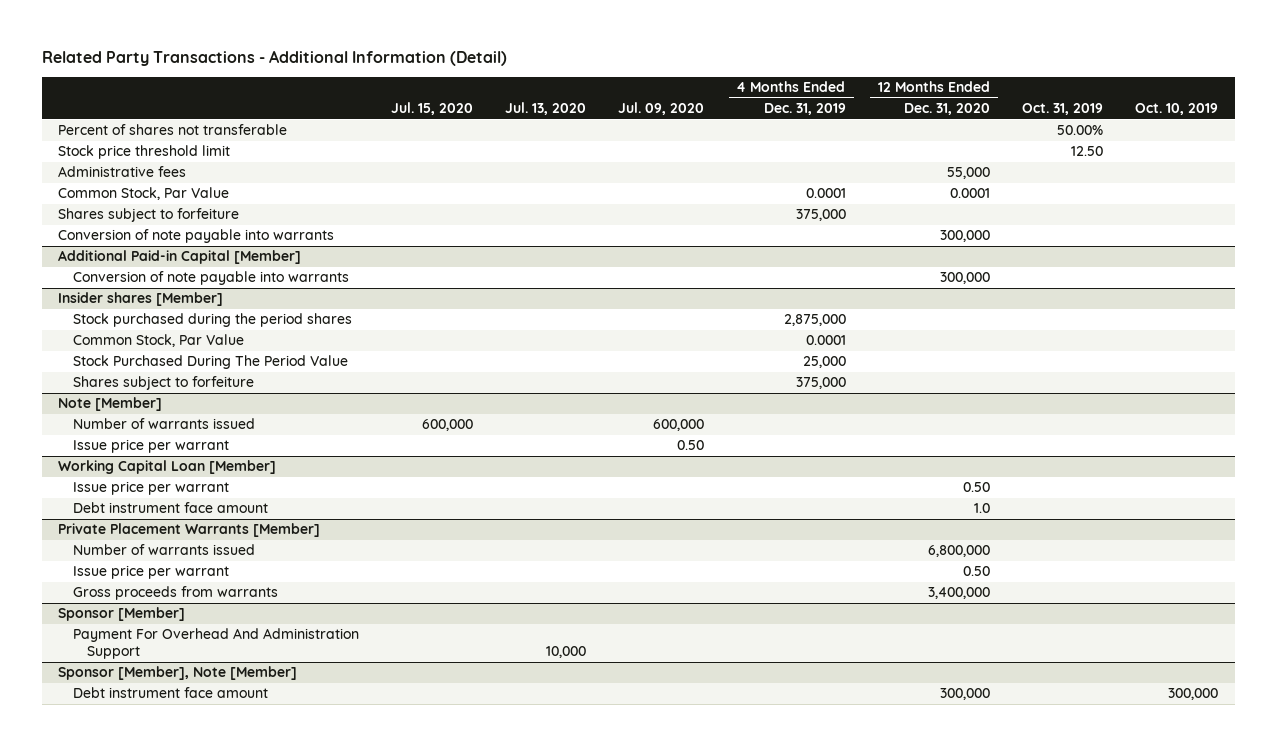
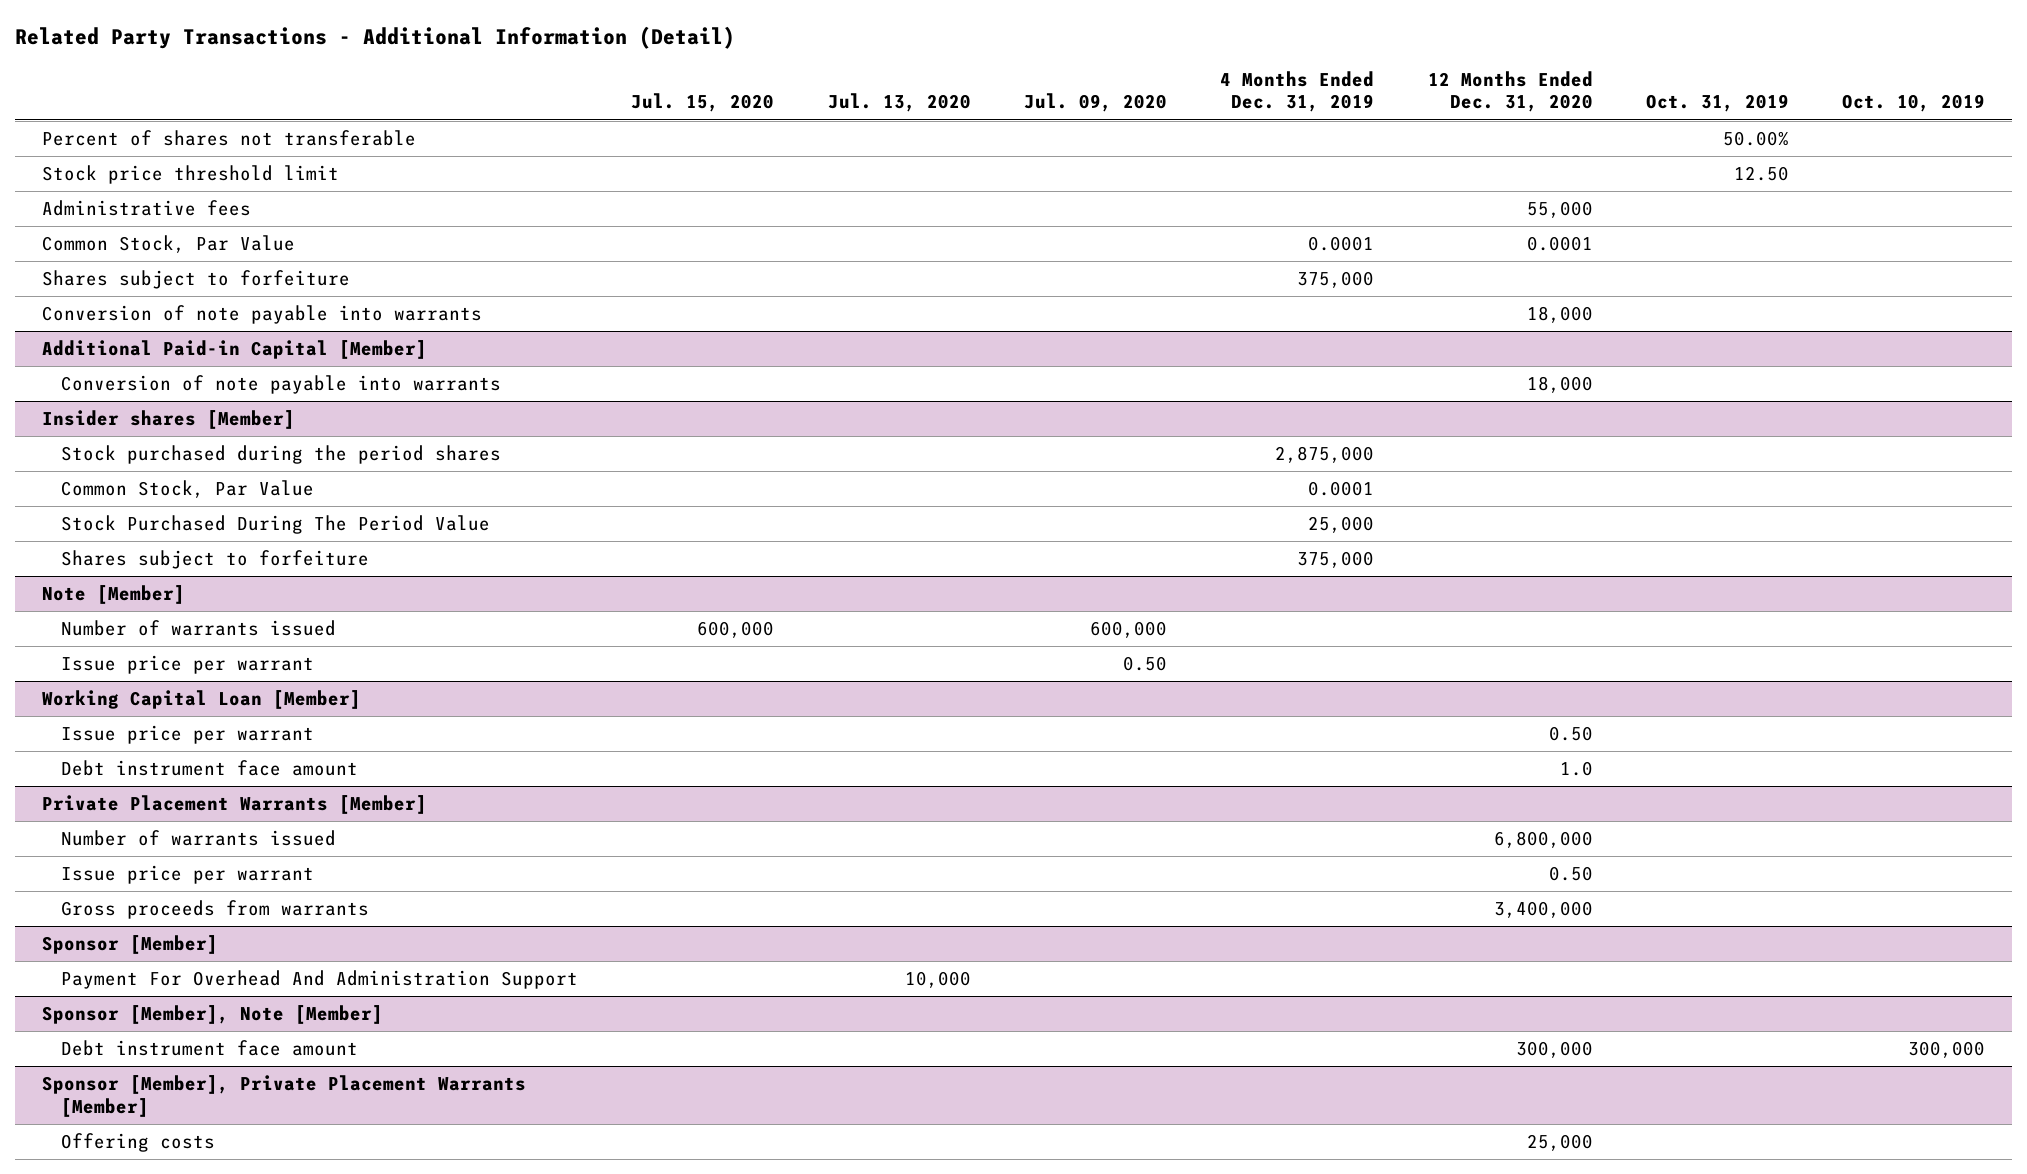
- Conversion of note payable into warrants | | | | | 300,000 | |
+ Conversion of note payable into warrants | | | | | 18,000 | |
@ Additional Paid-in Capital [Member]
- Conversion of note payable into warrants | | | | | 300,000 | |
+ Conversion of note payable into warrants | | | | | 18,000 | |
+ Sponsor [Member], Private Placement Warrants [Member]
+ Offering costs | | | | | 25,000 | |

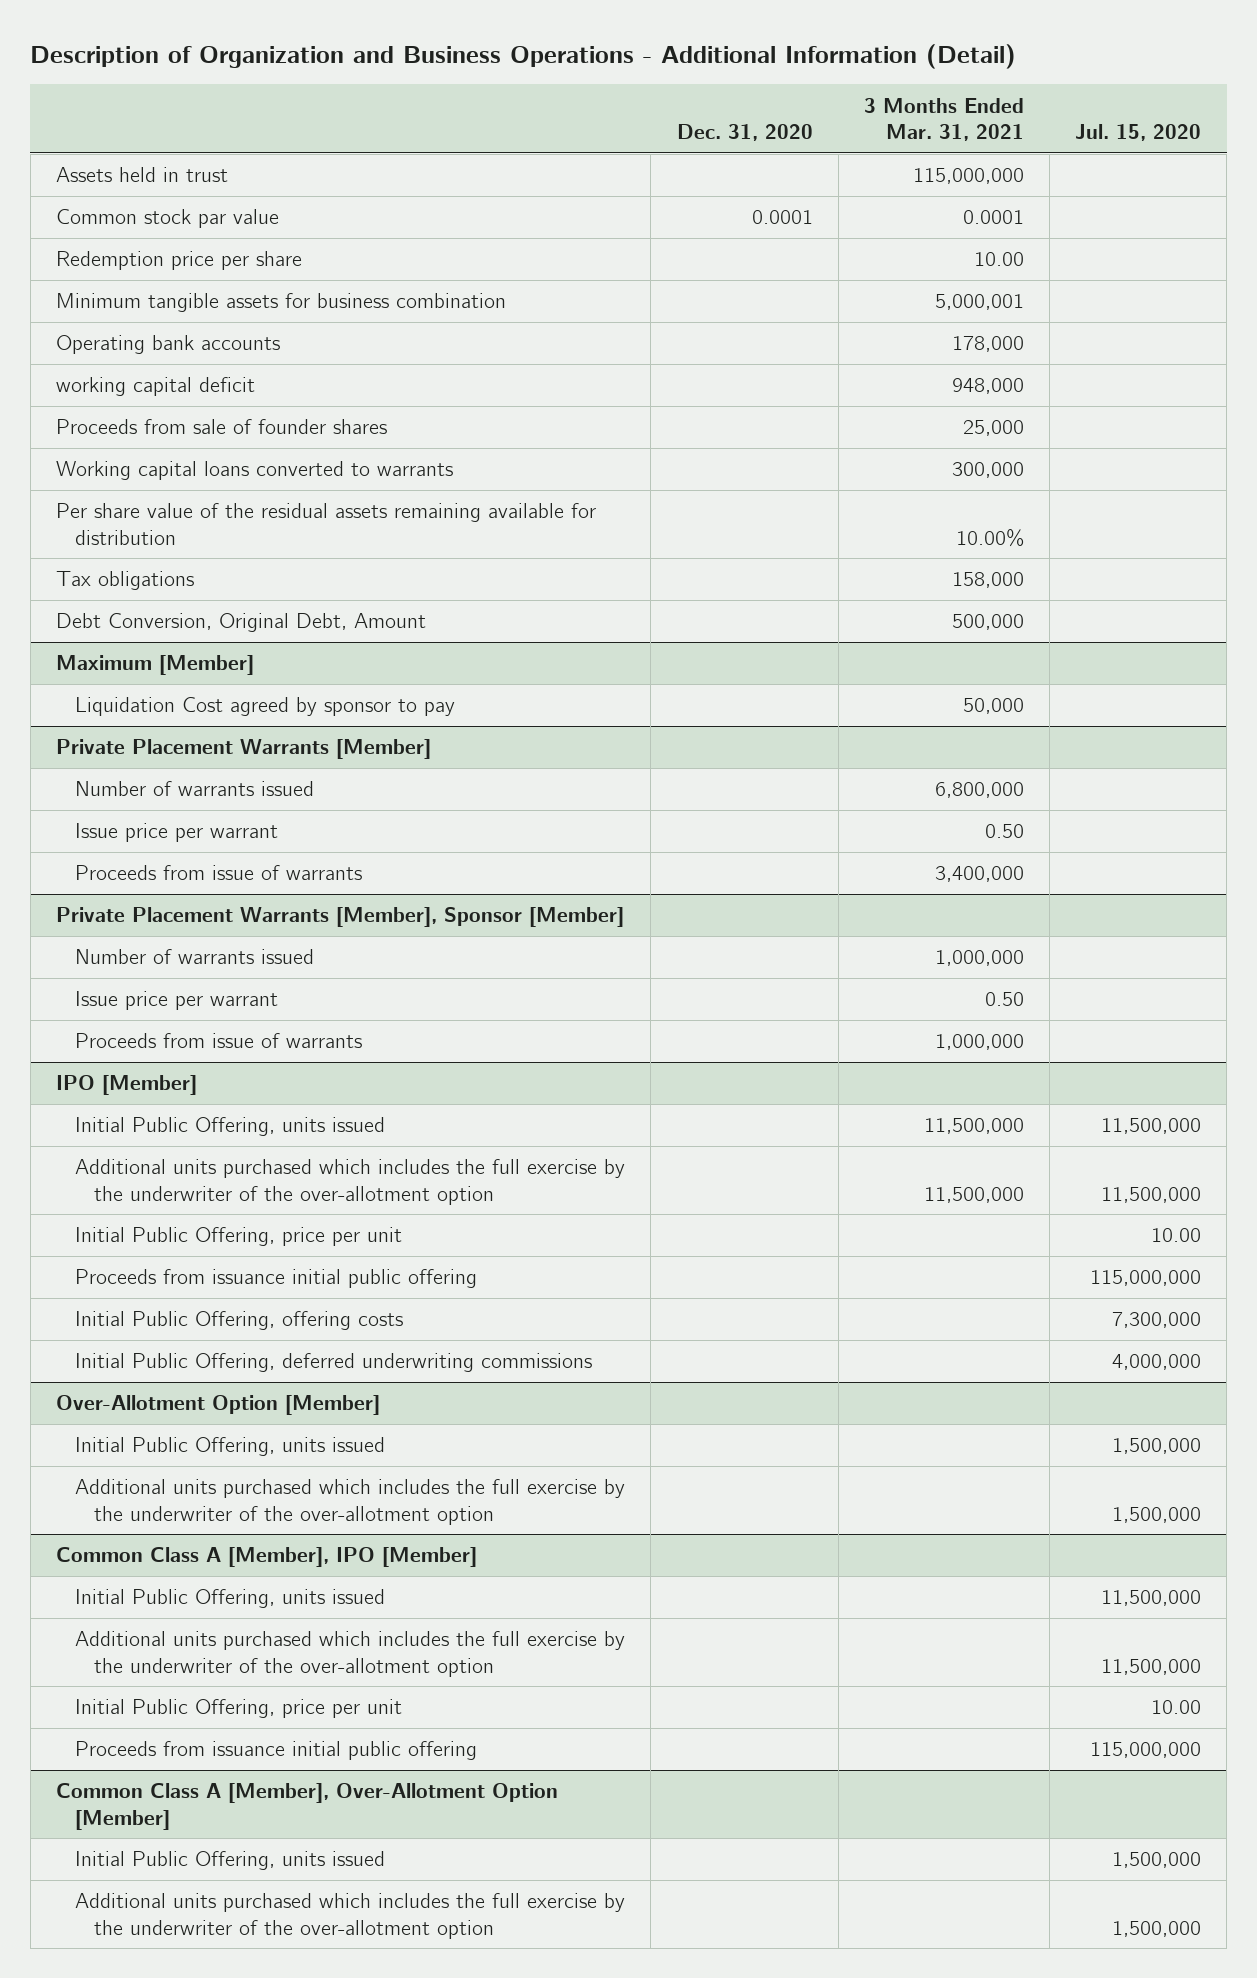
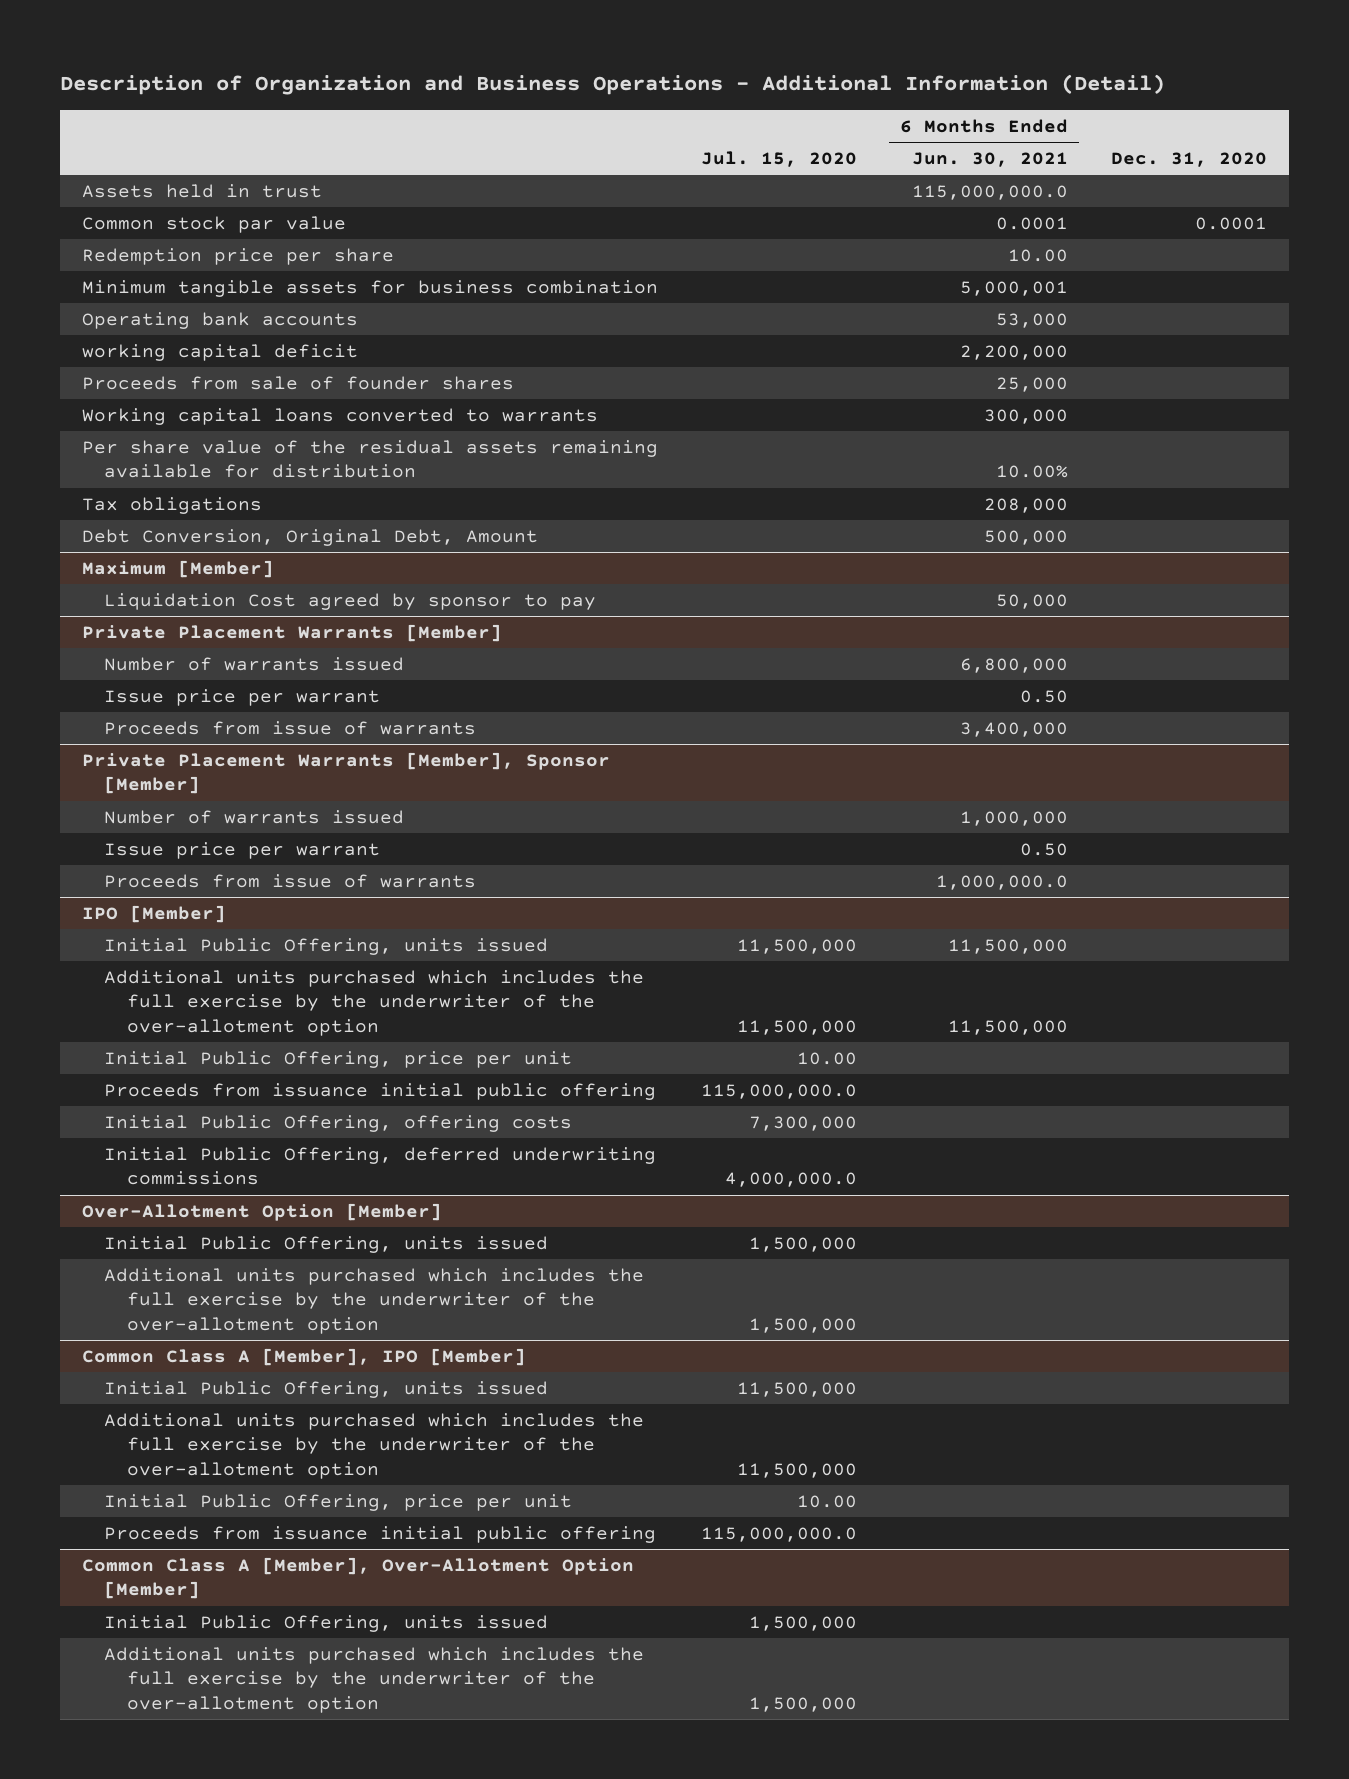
- | Dec. 31, 2020 | 3 Months Ended Mar. 31, 2021 | Jul. 15, 2020
+ | Jul. 15, 2020 | 6 Months Ended Jun. 30, 2021 | Dec. 31, 2020
@ IPO [Member]
- Proceeds from issuance initial public offering | | | 115,000,000
+ Proceeds from issuance initial public offering | 115,000,000.0 | |
- Initial Public Offering, deferred underwriting commissions | | | 4,000,000
+ Initial Public Offering, deferred underwriting commissions | 4,000,000.0 | |
@ Common Class A [Member], IPO [Member]
- Proceeds from issuance initial public offering | | | 115,000,000
+ Proceeds from issuance initial public offering | 115,000,000.0 | |

